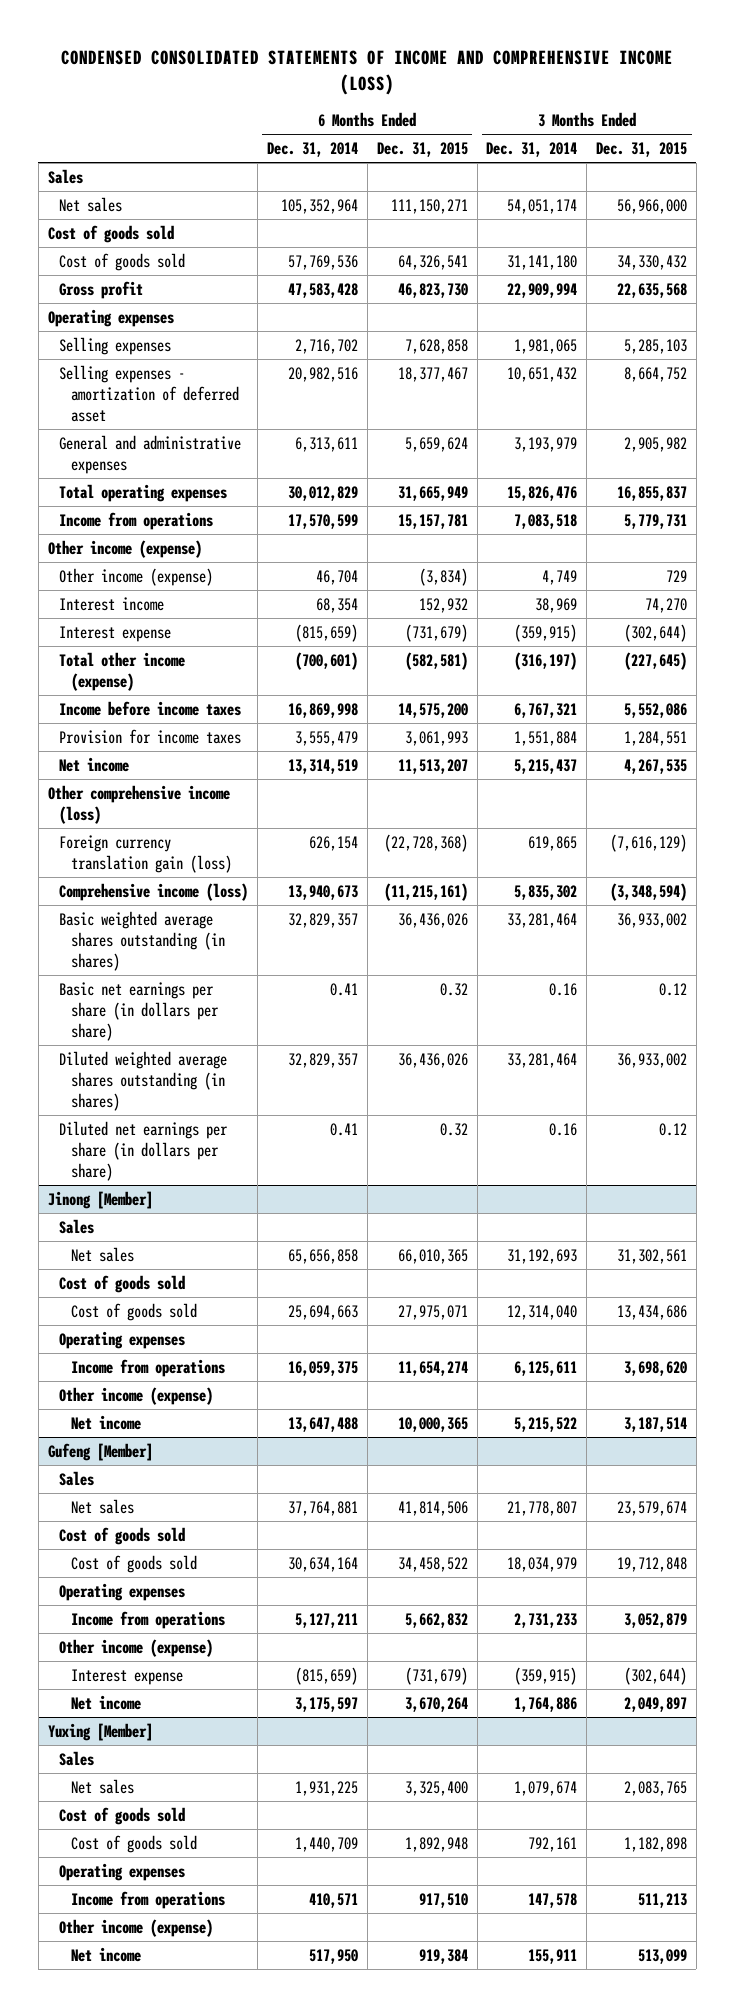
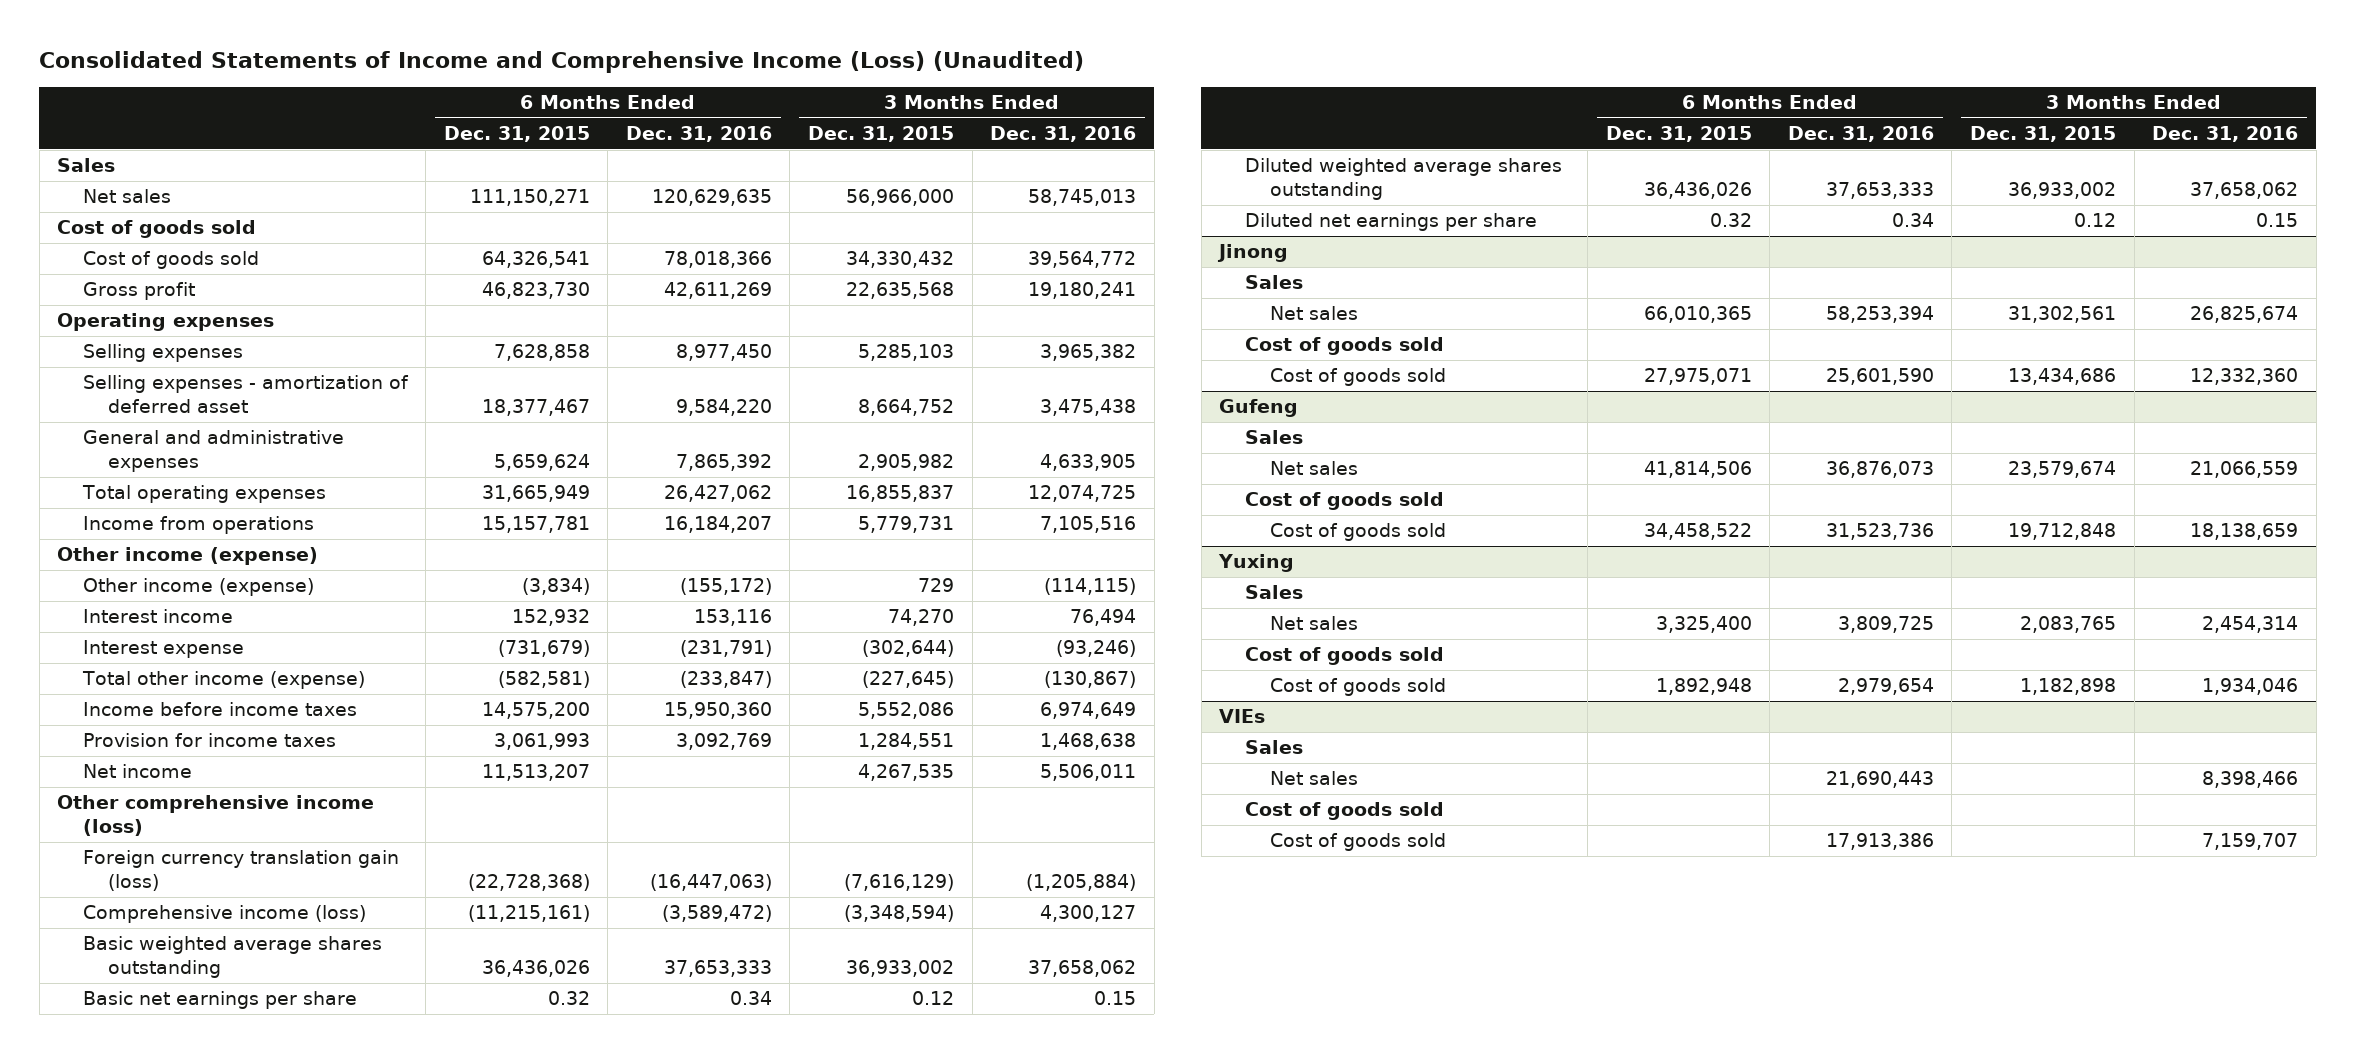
- CONDENSED CONSOLIDATED STATEMENTS OF INCOME AND COMPREHENSIVE INCOME (LOSS)
+ Consolidated Statements of Income and Comprehensive Income (Loss) (Unaudited)
- | 6 Months Ended Dec. 31, 2014 | 6 Months Ended Dec. 31, 2015 | 3 Months Ended Dec. 31, 2014 | 3 Months Ended Dec. 31, 2015
+ | 6 Months Ended Dec. 31, 2015 | 6 Months Ended Dec. 31, 2016 | 3 Months Ended Dec. 31, 2015 | 3 Months Ended Dec. 31, 2016
- Basic weighted average shares outstanding (in shares) | 32,829,357 | 36,436,026 | 33,281,464 | 36,933,002
- Basic net earnings per share (in dollars per share) | 0.41 | 0.32 | 0.16 | 0.12
- Diluted weighted average shares outstanding (in shares) | 32,829,357 | 36,436,026 | 33,281,464 | 36,933,002
- Diluted net earnings per share (in dollars per share) | 0.41 | 0.32 | 0.16 | 0.12
- Jinong [Member]
+ Basic weighted average shares outstanding | 36,436,026 | 37,653,333 | 36,933,002 | 37,658,062
+ Basic net earnings per share | 0.32 | 0.34 | 0.12 | 0.15
+ Diluted weighted average shares outstanding | 36,436,026 | 37,653,333 | 36,933,002 | 37,658,062
+ Diluted net earnings per share | 0.32 | 0.34 | 0.12 | 0.15
+ Jinong
- Operating expenses
- Income from operations | 16,059,375 | 11,654,274 | 6,125,611 | 3,698,620
- Other income (expense)
- Net income | 13,647,488 | 10,000,365 | 5,215,522 | 3,187,514
- Gufeng [Member]
+ Gufeng
- Operating expenses
- Income from operations | 5,127,211 | 5,662,832 | 2,731,233 | 3,052,879
- Other income (expense)
- Interest expense | (815,659) | (731,679) | (359,915) | (302,644)
- Net income | 3,175,597 | 3,670,264 | 1,764,886 | 2,049,897
- Yuxing [Member]
+ Yuxing
- Operating expenses
- Income from operations | 410,571 | 917,510 | 147,578 | 511,213
- Other income (expense)
- Net income | 517,950 | 919,384 | 155,911 | 513,099
+ VIEs
+ Sales
+ Net sales | | 21,690,443 | | 8,398,466
+ Cost of goods sold
+ Cost of goods sold | | 17,913,386 | | 7,159,707

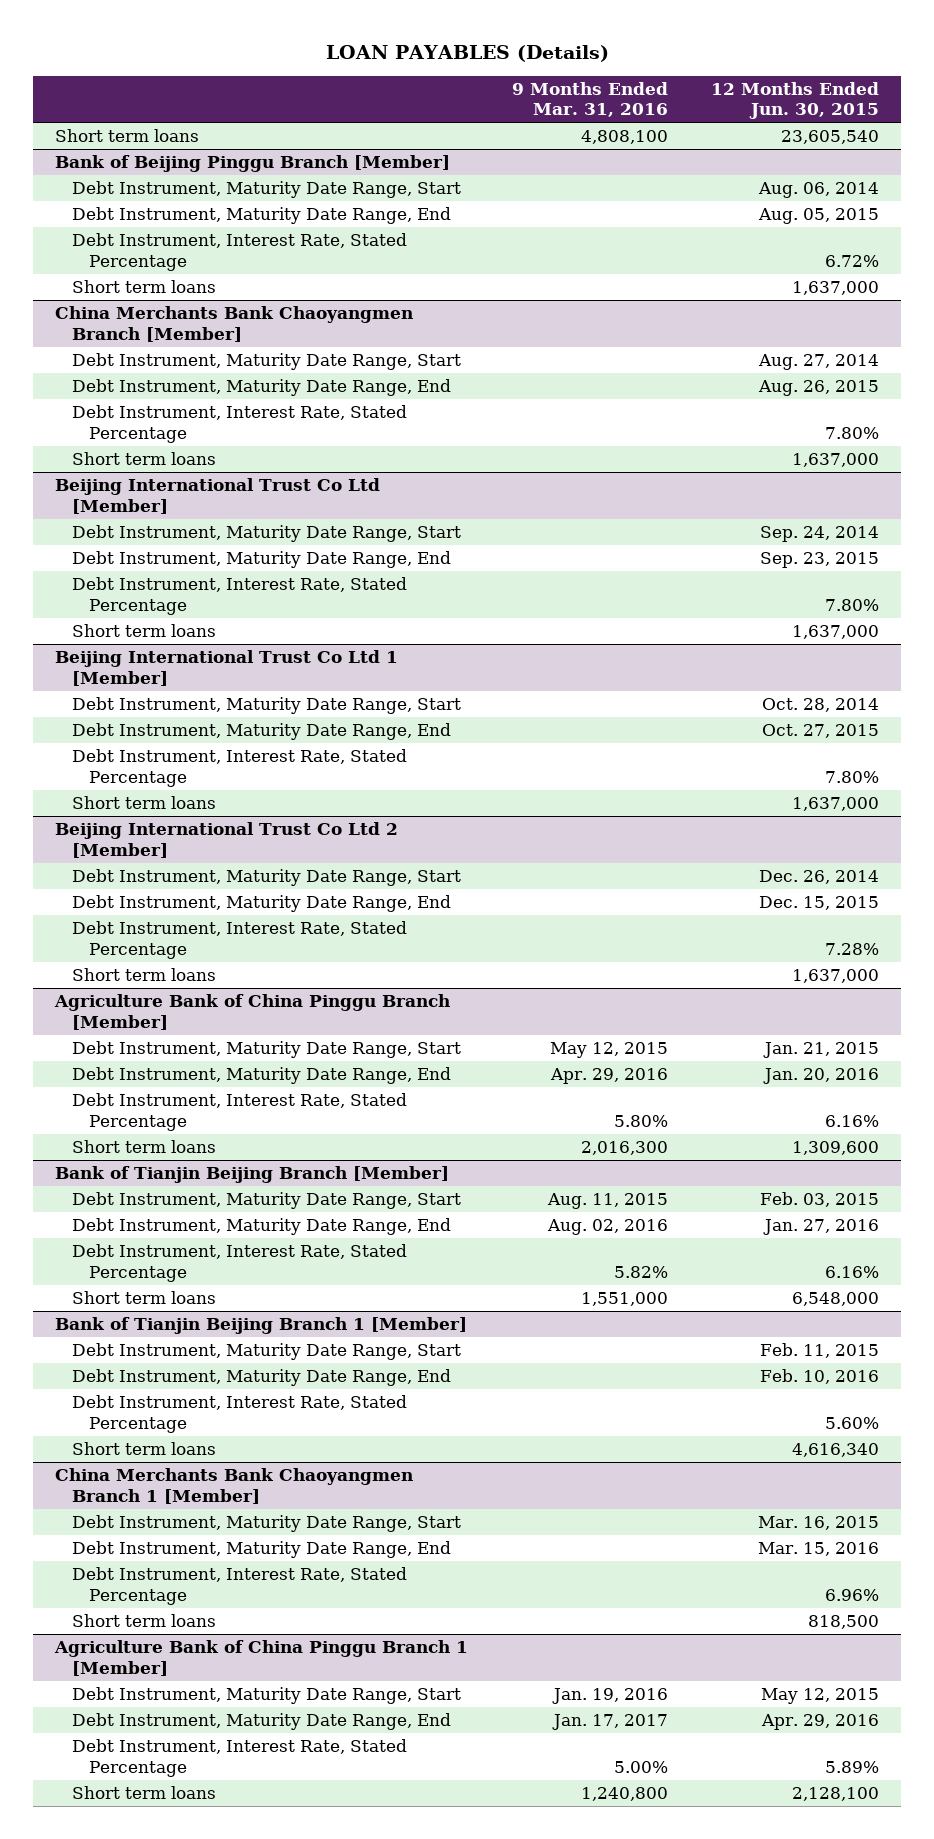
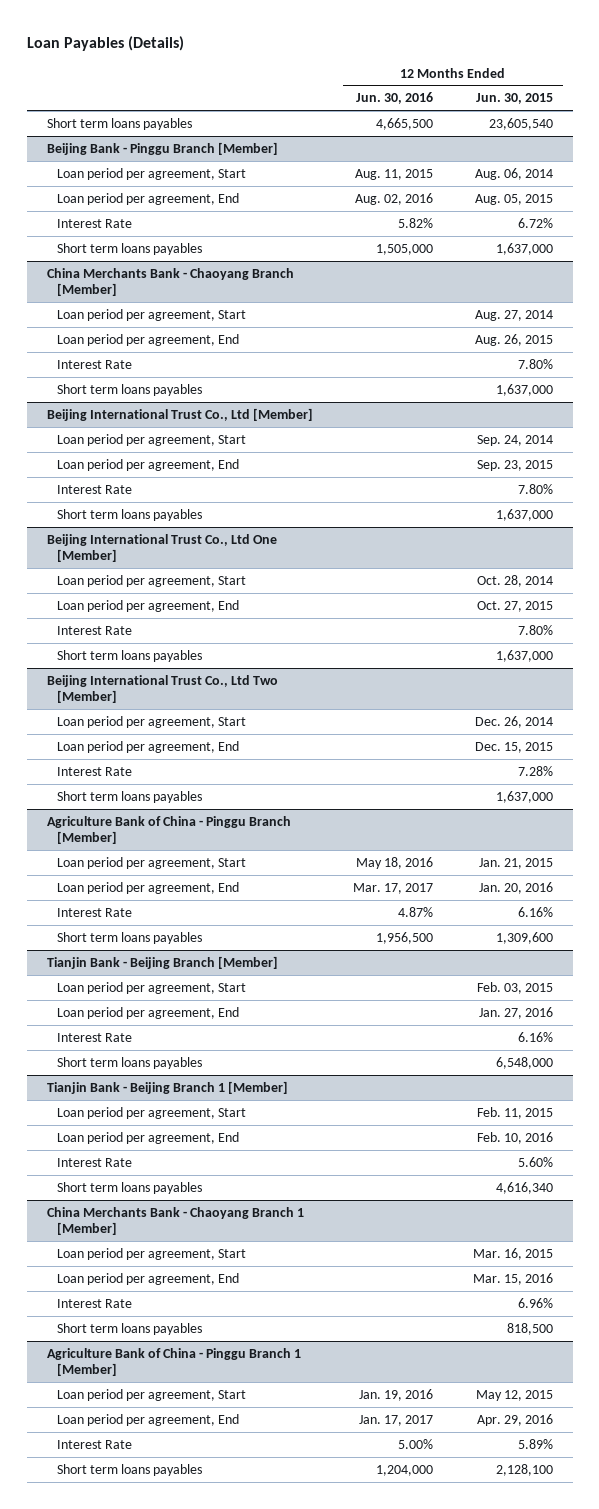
- LOAN PAYABLES (Details)
+ Loan Payables (Details)
- | 9 Months Ended Mar. 31, 2016 | 12 Months Ended Jun. 30, 2015
+ | 12 Months Ended Jun. 30, 2016 | 12 Months Ended Jun. 30, 2015
- Short term loans | 4,808,100 | 23,605,540
- Bank of Beijing Pinggu Branch [Member]
- Debt Instrument, Maturity Date Range, Start | | Aug. 06, 2014
- Debt Instrument, Maturity Date Range, End | | Aug. 05, 2015
- Debt Instrument, Interest Rate, Stated Percentage | | 6.72%
- Short term loans | | 1,637,000
- China Merchants Bank Chaoyangmen Branch [Member]
- Debt Instrument, Maturity Date Range, Start | | Aug. 27, 2014
- Debt Instrument, Maturity Date Range, End | | Aug. 26, 2015
- Debt Instrument, Interest Rate, Stated Percentage | | 7.80%
- Short term loans | | 1,637,000
- Beijing International Trust Co Ltd [Member]
- Debt Instrument, Maturity Date Range, Start | | Sep. 24, 2014
- Debt Instrument, Maturity Date Range, End | | Sep. 23, 2015
- Debt Instrument, Interest Rate, Stated Percentage | | 7.80%
- Short term loans | | 1,637,000
- Beijing International Trust Co Ltd 1 [Member]
- Debt Instrument, Maturity Date Range, Start | | Oct. 28, 2014
- Debt Instrument, Maturity Date Range, End | | Oct. 27, 2015
- Debt Instrument, Interest Rate, Stated Percentage | | 7.80%
- Short term loans | | 1,637,000
- Beijing International Trust Co Ltd 2 [Member]
- Debt Instrument, Maturity Date Range, Start | | Dec. 26, 2014
- Debt Instrument, Maturity Date Range, End | | Dec. 15, 2015
- Debt Instrument, Interest Rate, Stated Percentage | | 7.28%
- Short term loans | | 1,637,000
- Agriculture Bank of China Pinggu Branch [Member]
- Debt Instrument, Maturity Date Range, Start | May 12, 2015 | Jan. 21, 2015
- Debt Instrument, Maturity Date Range, End | Apr. 29, 2016 | Jan. 20, 2016
- Debt Instrument, Interest Rate, Stated Percentage | 5.80% | 6.16%
- Short term loans | 2,016,300 | 1,309,600
- Bank of Tianjin Beijing Branch [Member]
- Debt Instrument, Maturity Date Range, Start | Aug. 11, 2015 | Feb. 03, 2015
- Debt Instrument, Maturity Date Range, End | Aug. 02, 2016 | Jan. 27, 2016
- Debt Instrument, Interest Rate, Stated Percentage | 5.82% | 6.16%
- Short term loans | 1,551,000 | 6,548,000
- Bank of Tianjin Beijing Branch 1 [Member]
- Debt Instrument, Maturity Date Range, Start | | Feb. 11, 2015
- Debt Instrument, Maturity Date Range, End | | Feb. 10, 2016
- Debt Instrument, Interest Rate, Stated Percentage | | 5.60%
- Short term loans | | 4,616,340
- China Merchants Bank Chaoyangmen Branch 1 [Member]
- Debt Instrument, Maturity Date Range, Start | | Mar. 16, 2015
- Debt Instrument, Maturity Date Range, End | | Mar. 15, 2016
- Debt Instrument, Interest Rate, Stated Percentage | | 6.96%
- Short term loans | | 818,500
- Agriculture Bank of China Pinggu Branch 1 [Member]
- Debt Instrument, Maturity Date Range, Start | Jan. 19, 2016 | May 12, 2015
- Debt Instrument, Maturity Date Range, End | Jan. 17, 2017 | Apr. 29, 2016
- Debt Instrument, Interest Rate, Stated Percentage | 5.00% | 5.89%
- Short term loans | 1,240,800 | 2,128,100
+ Short term loans payables | 4,665,500 | 23,605,540
+ Beijing Bank - Pinggu Branch [Member]
+ Loan period per agreement, Start | Aug. 11, 2015 | Aug. 06, 2014
+ Loan period per agreement, End | Aug. 02, 2016 | Aug. 05, 2015
+ Interest Rate | 5.82% | 6.72%
+ Short term loans payables | 1,505,000 | 1,637,000
+ China Merchants Bank - Chaoyang Branch [Member]
+ Loan period per agreement, Start | | Aug. 27, 2014
+ Loan period per agreement, End | | Aug. 26, 2015
+ Interest Rate | | 7.80%
+ Short term loans payables | | 1,637,000
+ Beijing International Trust Co., Ltd [Member]
+ Loan period per agreement, Start | | Sep. 24, 2014
+ Loan period per agreement, End | | Sep. 23, 2015
+ Interest Rate | | 7.80%
+ Short term loans payables | | 1,637,000
+ Beijing International Trust Co., Ltd One [Member]
+ Loan period per agreement, Start | | Oct. 28, 2014
+ Loan period per agreement, End | | Oct. 27, 2015
+ Interest Rate | | 7.80%
+ Short term loans payables | | 1,637,000
+ Beijing International Trust Co., Ltd Two [Member]
+ Loan period per agreement, Start | | Dec. 26, 2014
+ Loan period per agreement, End | | Dec. 15, 2015
+ Interest Rate | | 7.28%
+ Short term loans payables | | 1,637,000
+ Agriculture Bank of China - Pinggu Branch [Member]
+ Loan period per agreement, Start | May 18, 2016 | Jan. 21, 2015
+ Loan period per agreement, End | Mar. 17, 2017 | Jan. 20, 2016
+ Interest Rate | 4.87% | 6.16%
+ Short term loans payables | 1,956,500 | 1,309,600
+ Tianjin Bank - Beijing Branch [Member]
+ Loan period per agreement, Start | | Feb. 03, 2015
+ Loan period per agreement, End | | Jan. 27, 2016
+ Interest Rate | | 6.16%
+ Short term loans payables | | 6,548,000
+ Tianjin Bank - Beijing Branch 1 [Member]
+ Loan period per agreement, Start | | Feb. 11, 2015
+ Loan period per agreement, End | | Feb. 10, 2016
+ Interest Rate | | 5.60%
+ Short term loans payables | | 4,616,340
+ China Merchants Bank - Chaoyang Branch 1 [Member]
+ Loan period per agreement, Start | | Mar. 16, 2015
+ Loan period per agreement, End | | Mar. 15, 2016
+ Interest Rate | | 6.96%
+ Short term loans payables | | 818,500
+ Agriculture Bank of China - Pinggu Branch 1 [Member]
+ Loan period per agreement, Start | Jan. 19, 2016 | May 12, 2015
+ Loan period per agreement, End | Jan. 17, 2017 | Apr. 29, 2016
+ Interest Rate | 5.00% | 5.89%
+ Short term loans payables | 1,204,000 | 2,128,100

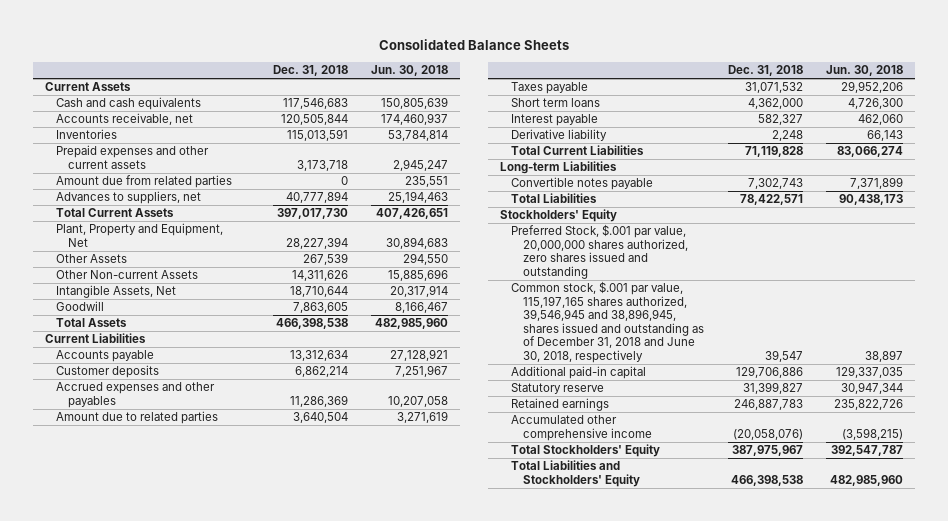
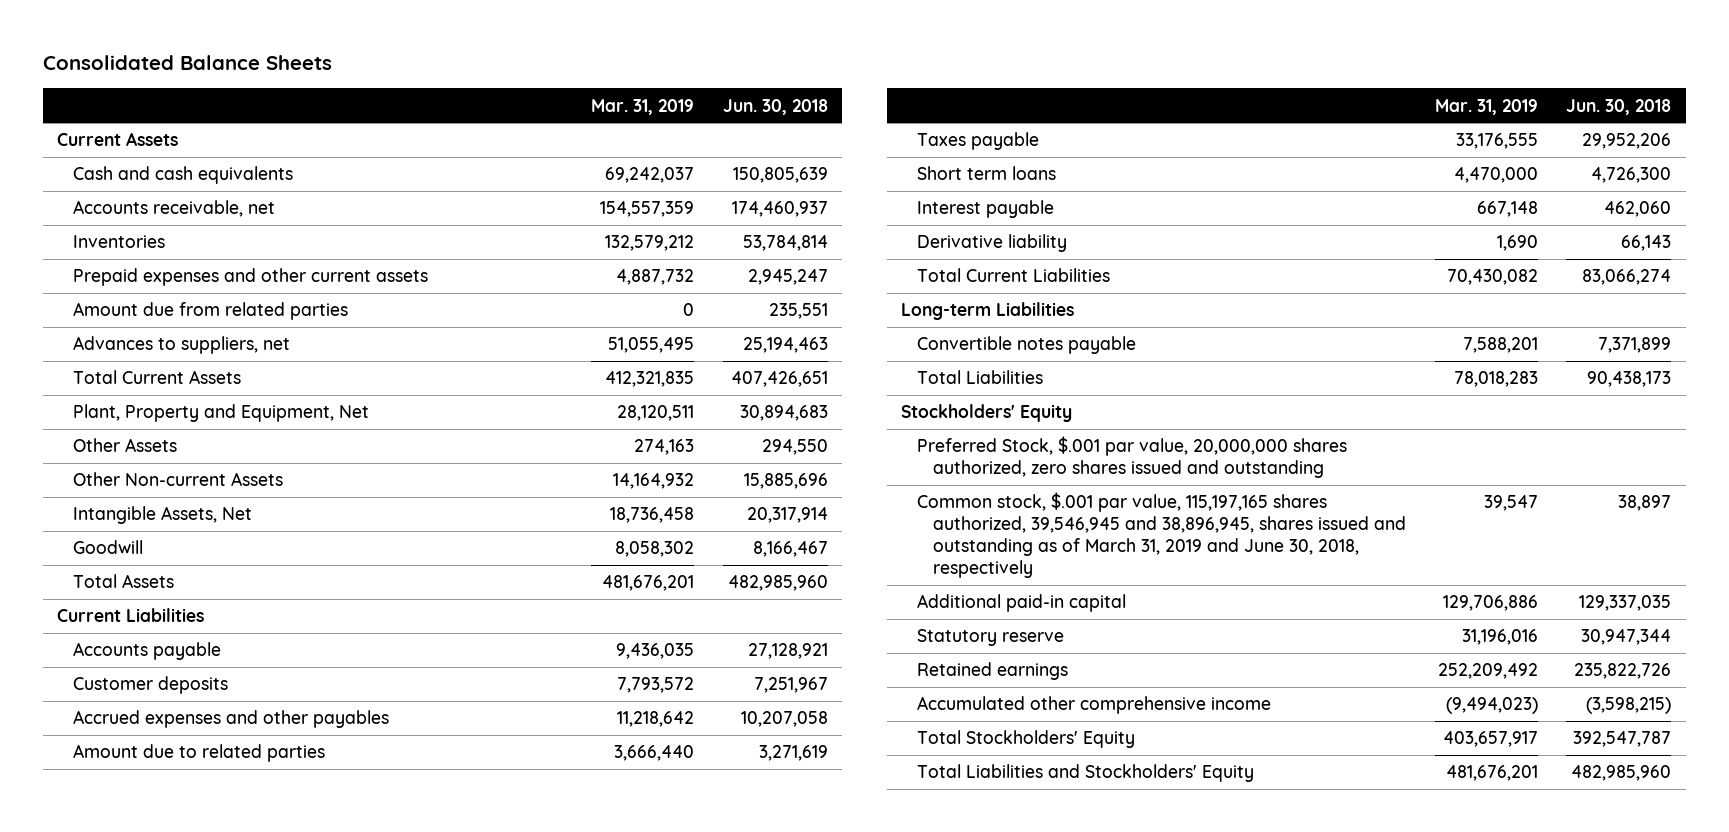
- | Dec. 31, 2018 | Jun. 30, 2018
+ | Mar. 31, 2019 | Jun. 30, 2018
- Common stock, $.001 par value, 115,197,165 shares authorized, 39,546,945 and 38,896,945, shares issued and outstanding as of December 31, 2018 and June 30, 2018, respectively | 39,547 | 38,897
+ Common stock, $.001 par value, 115,197,165 shares authorized, 39,546,945 and 38,896,945, shares issued and outstanding as of March 31, 2019 and June 30, 2018, respectively | 39,547 | 38,897

